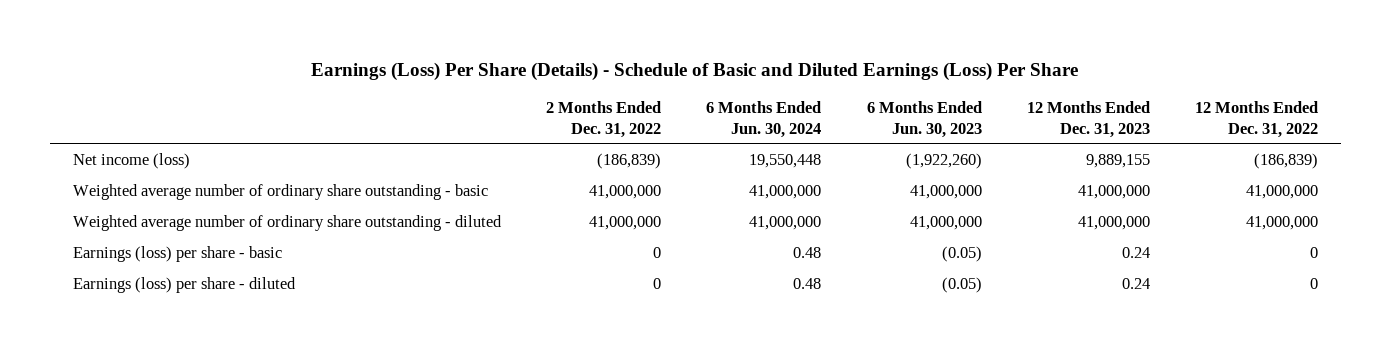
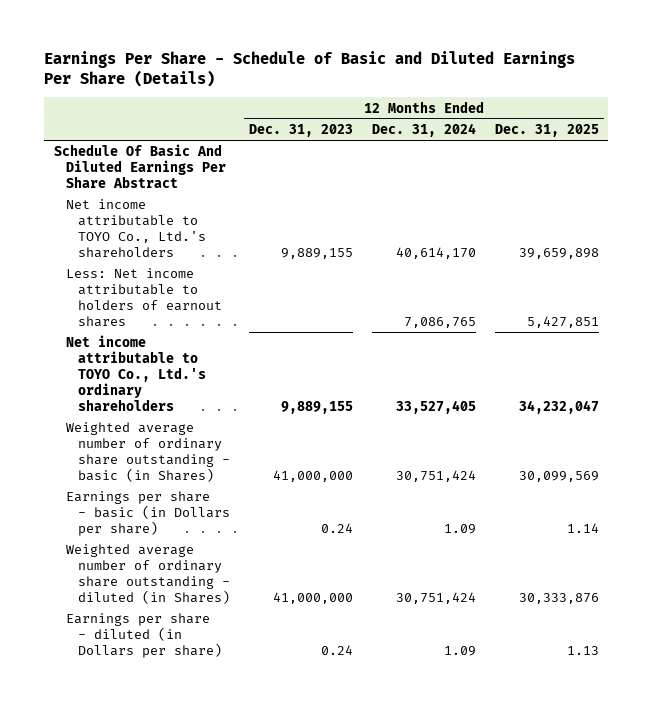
- Earnings (Loss) Per Share (Details) - Schedule of Basic and Diluted Earnings (Loss) Per Share
+ Earnings Per Share - Schedule of Basic and Diluted Earnings Per Share (Details)
- | 2 Months Ended Dec. 31, 2022 | 6 Months Ended Jun. 30, 2024 | 6 Months Ended Jun. 30, 2023 | 12 Months Ended Dec. 31, 2023 | 12 Months Ended Dec. 31, 2022
+ | 12 Months Ended Dec. 31, 2023 | 12 Months Ended Dec. 31, 2024 | 12 Months Ended Dec. 31, 2025
- Net income (loss) | (186,839) | 19,550,448 | (1,922,260) | 9,889,155 | (186,839)
- Weighted average number of ordinary share outstanding - basic | 41,000,000 | 41,000,000 | 41,000,000 | 41,000,000 | 41,000,000
- Weighted average number of ordinary share outstanding - diluted | 41,000,000 | 41,000,000 | 41,000,000 | 41,000,000 | 41,000,000
- Earnings (loss) per share - basic | 0 | 0.48 | (0.05) | 0.24 | 0
- Earnings (loss) per share - diluted | 0 | 0.48 | (0.05) | 0.24 | 0
+ Schedule Of Basic And Diluted Earnings Per Share Abstract
+ Net income attributable to TOYO Co., Ltd.'s shareholders | 9,889,155 | 40,614,170 | 39,659,898
+ Less: Net income attributable to holders of earnout shares | | 7,086,765 | 5,427,851
+ Net income attributable to TOYO Co., Ltd.'s ordinary shareholders | 9,889,155 | 33,527,405 | 34,232,047
+ Weighted average number of ordinary share outstanding - basic (in Shares) | 41,000,000 | 30,751,424 | 30,099,569
+ Earnings per share - basic (in Dollars per share) | 0.24 | 1.09 | 1.14
+ Weighted average number of ordinary share outstanding - diluted (in Shares) | 41,000,000 | 30,751,424 | 30,333,876
+ Earnings per share - diluted (in Dollars per share) | 0.24 | 1.09 | 1.13

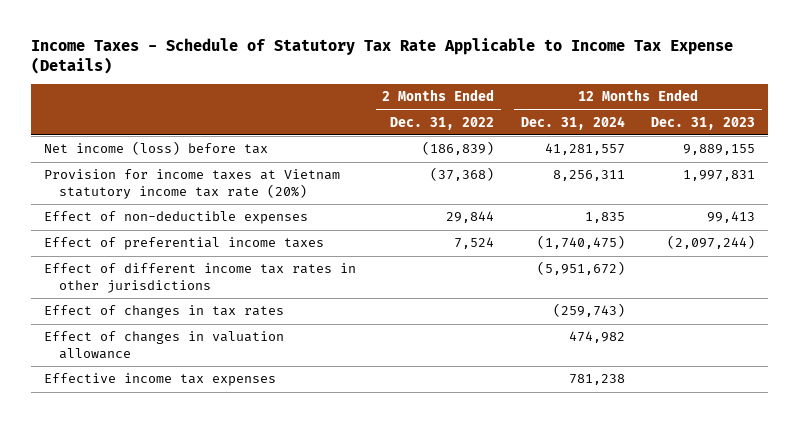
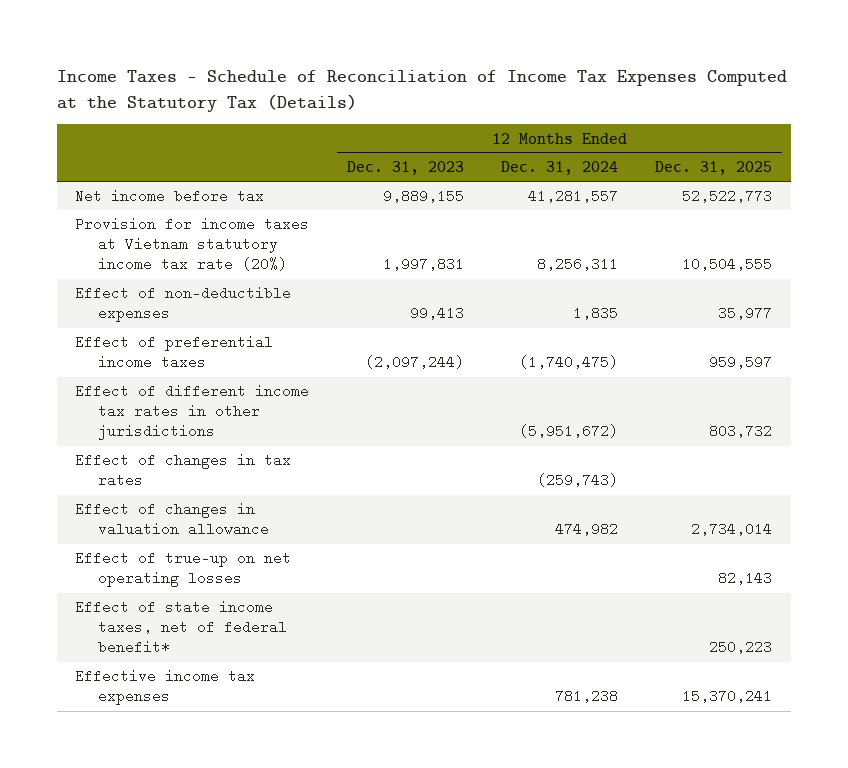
- Income Taxes - Schedule of Statutory Tax Rate Applicable to Income Tax Expense (Details)
+ Income Taxes - Schedule of Reconciliation of Income Tax Expenses Computed at the Statutory Tax (Details)
- | 2 Months Ended Dec. 31, 2022 | 12 Months Ended Dec. 31, 2024 | 12 Months Ended Dec. 31, 2023
+ | 12 Months Ended Dec. 31, 2023 | 12 Months Ended Dec. 31, 2024 | 12 Months Ended Dec. 31, 2025
- Net income (loss) before tax | (186,839) | 41,281,557 | 9,889,155
+ Net income before tax | 9,889,155 | 41,281,557 | 52,522,773
+ Effect of true-up on net operating losses | | | 82,143
+ Effect of state income taxes, net of federal benefit* | | | 250,223

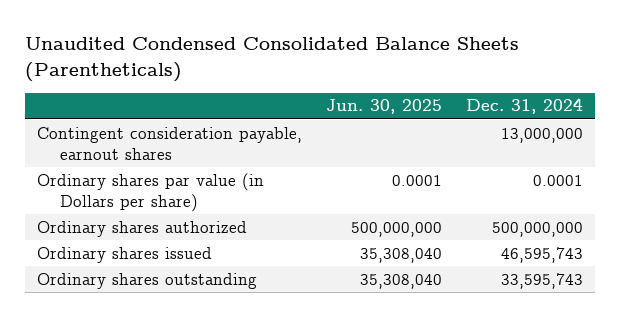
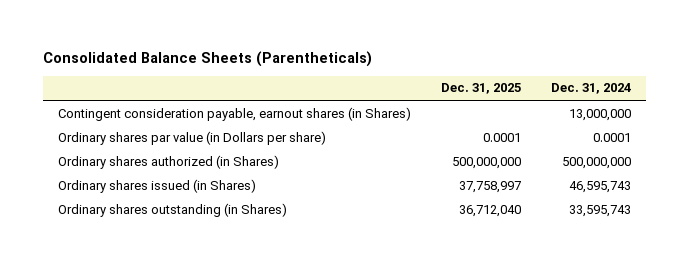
- Unaudited Condensed Consolidated Balance Sheets (Parentheticals)
+ Consolidated Balance Sheets (Parentheticals)
- | Jun. 30, 2025 | Dec. 31, 2024
+ | Dec. 31, 2025 | Dec. 31, 2024
- Contingent consideration payable, earnout shares | | 13,000,000
+ Contingent consideration payable, earnout shares (in Shares) | | 13,000,000
- Ordinary shares authorized | 500,000,000 | 500,000,000
- Ordinary shares issued | 35,308,040 | 46,595,743
- Ordinary shares outstanding | 35,308,040 | 33,595,743
+ Ordinary shares authorized (in Shares) | 500,000,000 | 500,000,000
+ Ordinary shares issued (in Shares) | 37,758,997 | 46,595,743
+ Ordinary shares outstanding (in Shares) | 36,712,040 | 33,595,743

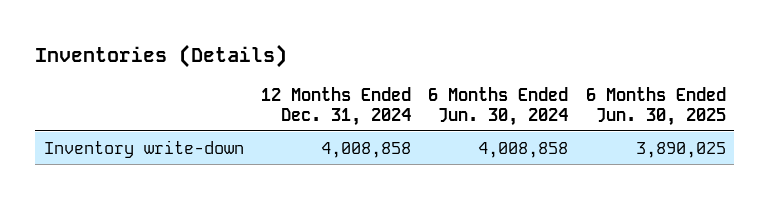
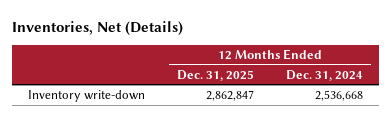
- Inventories (Details)
+ Inventories, Net (Details)
- | 12 Months Ended Dec. 31, 2024 | 6 Months Ended Jun. 30, 2024 | 6 Months Ended Jun. 30, 2025
+ | 12 Months Ended Dec. 31, 2025 | 12 Months Ended Dec. 31, 2024
- Inventory write-down | 4,008,858 | 4,008,858 | 3,890,025
+ Inventory write-down | 2,862,847 | 2,536,668

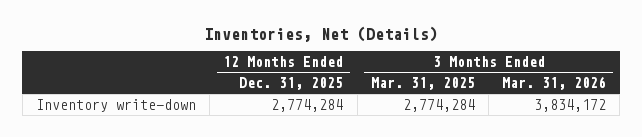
- | 12 Months Ended Dec. 31, 2025 | 12 Months Ended Dec. 31, 2024
+ | 12 Months Ended Dec. 31, 2025 | 3 Months Ended Mar. 31, 2025 | 3 Months Ended Mar. 31, 2026
- Inventory write-down | 2,862,847 | 2,536,668
+ Inventory write-down | 2,774,284 | 2,774,284 | 3,834,172

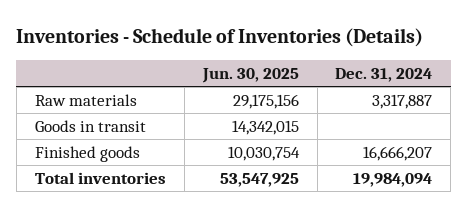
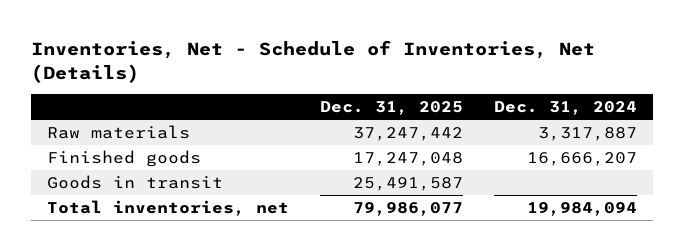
- Inventories - Schedule of Inventories (Details)
+ Inventories, Net - Schedule of Inventories, Net (Details)
- | Jun. 30, 2025 | Dec. 31, 2024
+ | Dec. 31, 2025 | Dec. 31, 2024
- Total inventories | 53,547,925 | 19,984,094
moved down: Goods in transit | 25,491,587 |
+ Total inventories, net | 79,986,077 | 19,984,094

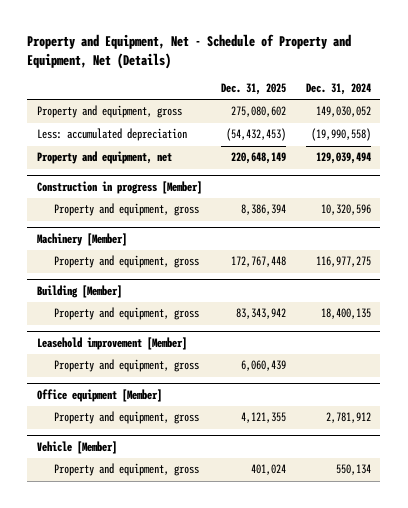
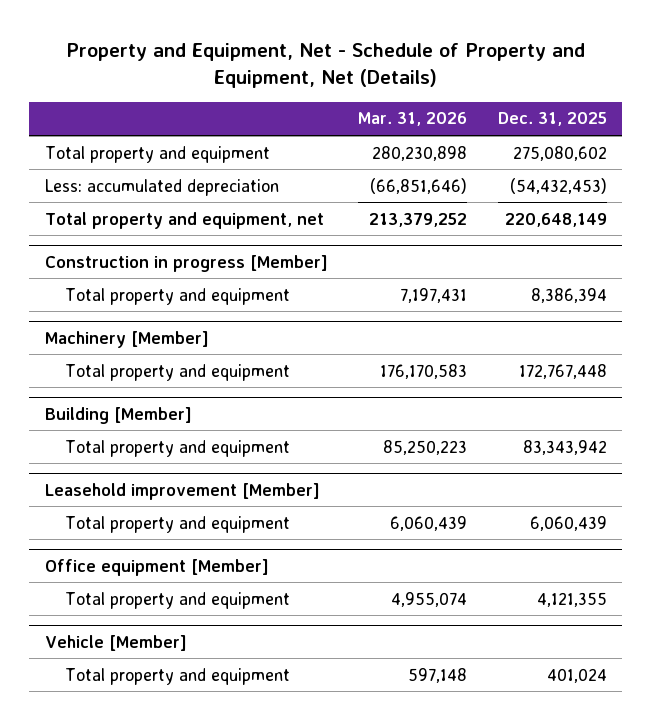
- | Dec. 31, 2025 | Dec. 31, 2024
+ | Mar. 31, 2026 | Dec. 31, 2025
- Property and equipment, gross | 275,080,602 | 149,030,052
+ Total property and equipment | 280,230,898 | 275,080,602
- Property and equipment, net | 220,648,149 | 129,039,494
+ Total property and equipment, net | 213,379,252 | 220,648,149
@ Construction in progress [Member]
- Property and equipment, gross | 8,386,394 | 10,320,596
+ Total property and equipment | 7,197,431 | 8,386,394
@ Machinery [Member]
- Property and equipment, gross | 172,767,448 | 116,977,275
+ Total property and equipment | 176,170,583 | 172,767,448
@ Building [Member]
- Property and equipment, gross | 83,343,942 | 18,400,135
+ Total property and equipment | 85,250,223 | 83,343,942
@ Leasehold improvement [Member]
- Property and equipment, gross | 6,060,439 |
+ Total property and equipment | 6,060,439 | 6,060,439
@ Office equipment [Member]
- Property and equipment, gross | 4,121,355 | 2,781,912
+ Total property and equipment | 4,955,074 | 4,121,355
@ Vehicle [Member]
- Property and equipment, gross | 401,024 | 550,134
+ Total property and equipment | 597,148 | 401,024

